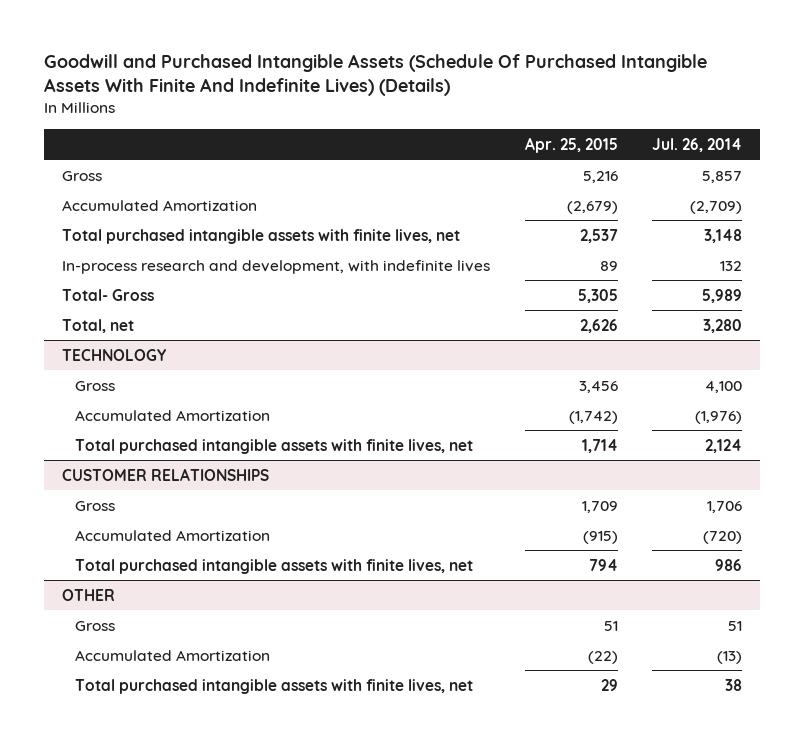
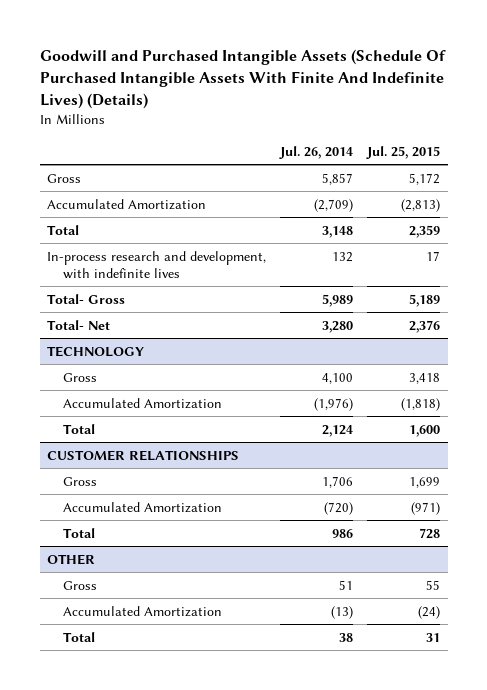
- | Apr. 25, 2015 | Jul. 26, 2014
+ | Jul. 26, 2014 | Jul. 25, 2015
- Total purchased intangible assets with finite lives, net | 2,537 | 3,148
+ Total | 3,148 | 2,359
- Total, net | 2,626 | 3,280
+ Total- Net | 3,280 | 2,376
@ TECHNOLOGY
- Total purchased intangible assets with finite lives, net | 1,714 | 2,124
+ Total | 2,124 | 1,600
@ CUSTOMER RELATIONSHIPS
- Total purchased intangible assets with finite lives, net | 794 | 986
+ Total | 986 | 728
@ OTHER
- Total purchased intangible assets with finite lives, net | 29 | 38
+ Total | 38 | 31

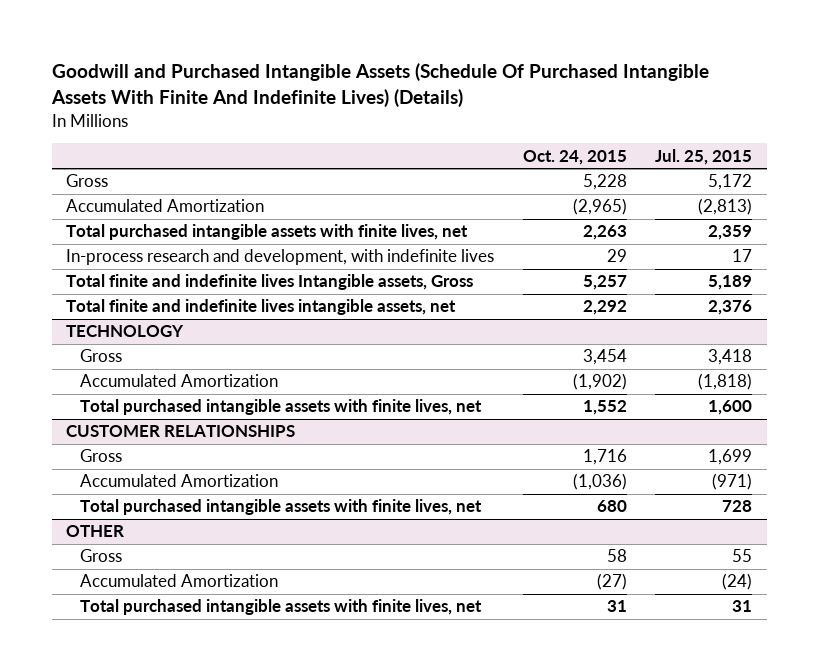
- | Jul. 26, 2014 | Jul. 25, 2015
+ | Oct. 24, 2015 | Jul. 25, 2015
- Total | 3,148 | 2,359
+ Total purchased intangible assets with finite lives, net | 2,263 | 2,359
- Total- Gross | 5,989 | 5,189
- Total- Net | 3,280 | 2,376
+ Total finite and indefinite lives Intangible assets, Gross | 5,257 | 5,189
+ Total finite and indefinite lives intangible assets, net | 2,292 | 2,376
@ TECHNOLOGY
- Total | 2,124 | 1,600
+ Total purchased intangible assets with finite lives, net | 1,552 | 1,600
@ CUSTOMER RELATIONSHIPS
- Total | 986 | 728
+ Total purchased intangible assets with finite lives, net | 680 | 728
@ OTHER
- Total | 38 | 31
+ Total purchased intangible assets with finite lives, net | 31 | 31

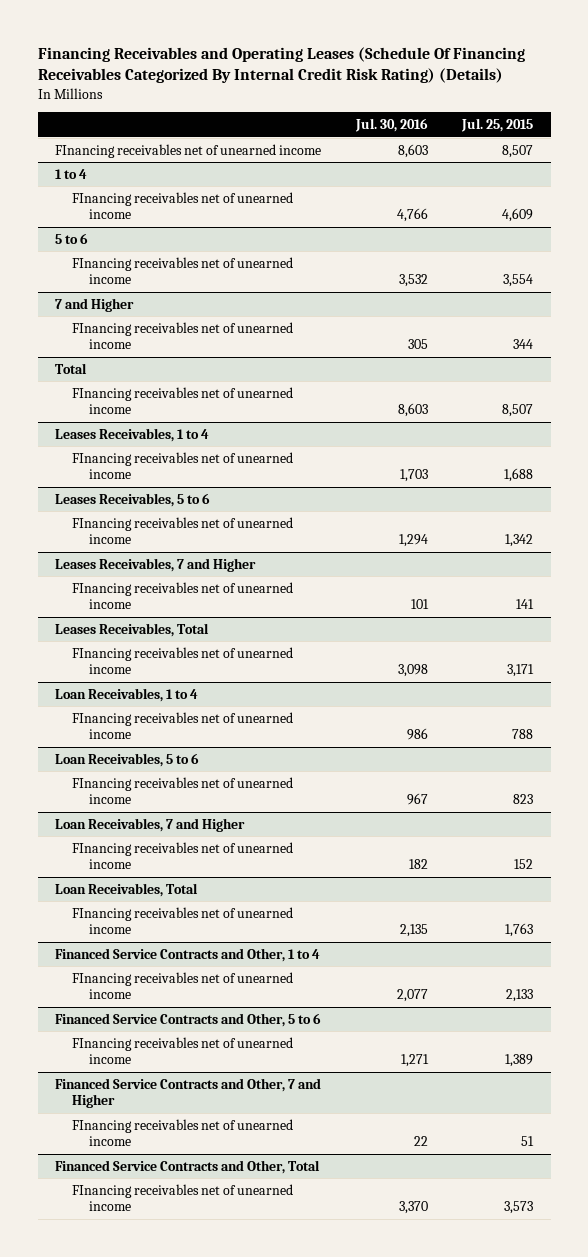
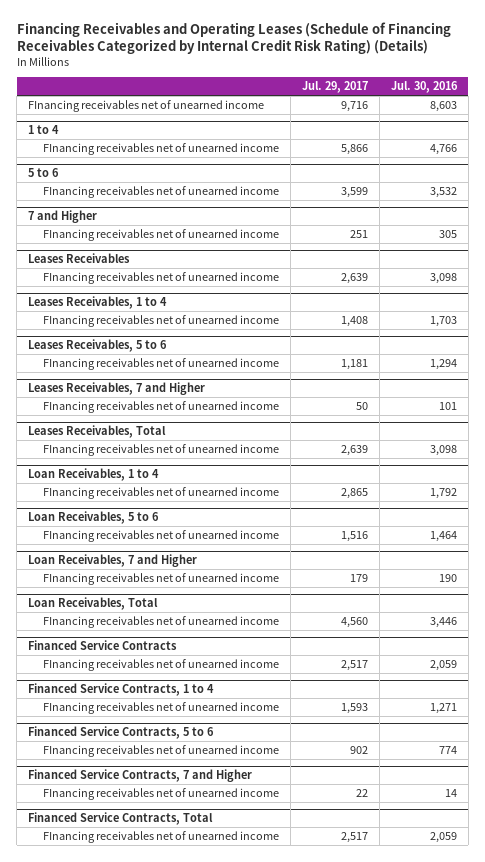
- Financing Receivables and Operating Leases (Schedule Of Financing Receivables Categorized By Internal Credit Risk Rating) (Details)
+ Financing Receivables and Operating Leases (Schedule of Financing Receivables Categorized by Internal Credit Risk Rating) (Details)
- | Jul. 30, 2016 | Jul. 25, 2015
+ | Jul. 29, 2017 | Jul. 30, 2016
- Total
- FInancing receivables net of unearned income | 8,603 | 8,507
+ Leases Receivables
+ FInancing receivables net of unearned income | 2,639 | 3,098
@ Loan Receivables, 1 to 4
- FInancing receivables net of unearned income | 986 | 788
+ FInancing receivables net of unearned income | 2,865 | 1,792
@ Loan Receivables, 5 to 6
- FInancing receivables net of unearned income | 967 | 823
+ FInancing receivables net of unearned income | 1,516 | 1,464
@ Loan Receivables, 7 and Higher
- FInancing receivables net of unearned income | 182 | 152
+ FInancing receivables net of unearned income | 179 | 190
@ Loan Receivables, Total
- FInancing receivables net of unearned income | 2,135 | 1,763
- Financed Service Contracts and Other, 1 to 4
- FInancing receivables net of unearned income | 2,077 | 2,133
- Financed Service Contracts and Other, 5 to 6
@ Loan Receivables, Total
+ FInancing receivables net of unearned income | 4,560 | 3,446
+ Financed Service Contracts
+ FInancing receivables net of unearned income | 2,517 | 2,059
+ Financed Service Contracts, 1 to 4
- Financed Service Contracts and Other, 7 and Higher
- FInancing receivables net of unearned income | 22 | 51
- Financed Service Contracts and Other, Total
- FInancing receivables net of unearned income | 3,370 | 3,573
+ Financed Service Contracts, 5 to 6
+ FInancing receivables net of unearned income | 902 | 774
+ Financed Service Contracts, 7 and Higher
+ FInancing receivables net of unearned income | 22 | 14
+ Financed Service Contracts, Total
+ FInancing receivables net of unearned income | 2,517 | 2,059

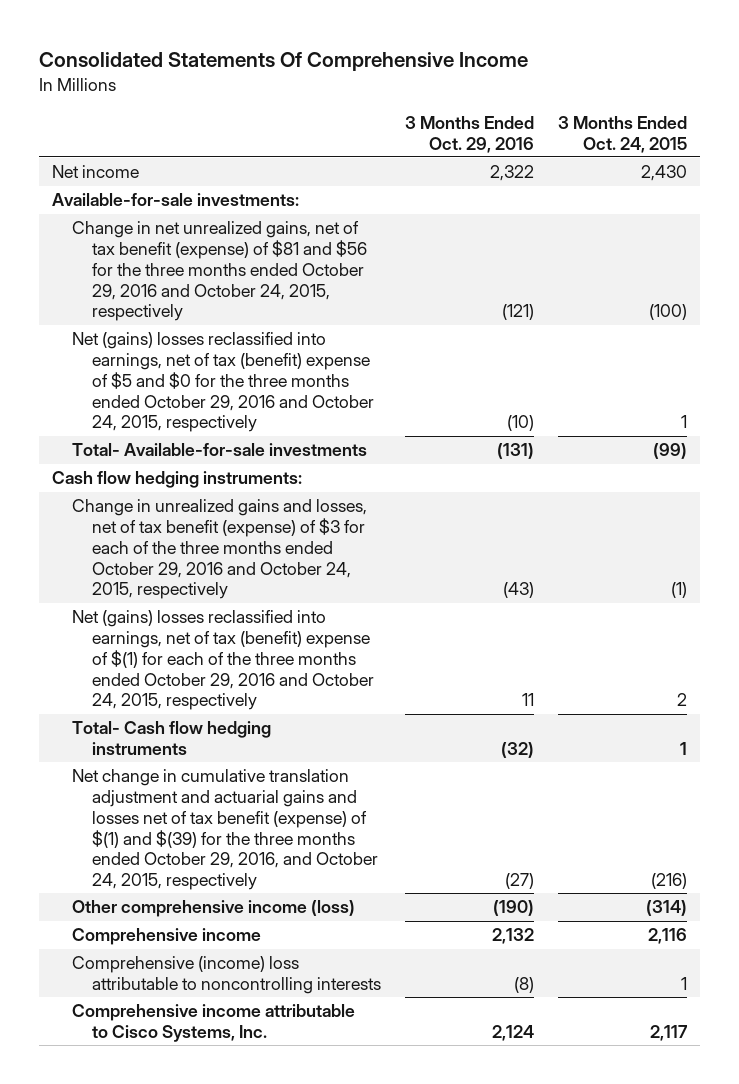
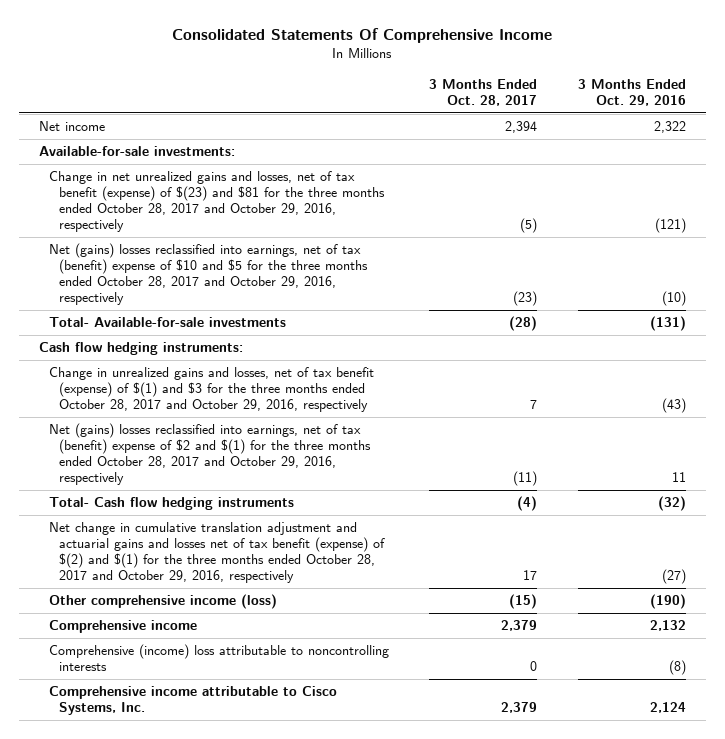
- | 3 Months Ended Oct. 29, 2016 | 3 Months Ended Oct. 24, 2015
+ | 3 Months Ended Oct. 28, 2017 | 3 Months Ended Oct. 29, 2016
- Change in net unrealized gains, net of tax benefit (expense) of $81 and $56 for the three months ended October 29, 2016 and October 24, 2015, respectively | (121) | (100)
- Net (gains) losses reclassified into earnings, net of tax (benefit) expense of $5 and $0 for the three months ended October 29, 2016 and October 24, 2015, respectively | (10) | 1
+ Change in net unrealized gains and losses, net of tax benefit (expense) of $(23) and $81 for the three months ended October 28, 2017 and October 29, 2016, respectively | (5) | (121)
+ Net (gains) losses reclassified into earnings, net of tax (benefit) expense of $10 and $5 for the three months ended October 28, 2017 and October 29, 2016, respectively | (23) | (10)
- Change in unrealized gains and losses, net of tax benefit (expense) of $3 for each of the three months ended October 29, 2016 and October 24, 2015, respectively | (43) | (1)
- Net (gains) losses reclassified into earnings, net of tax (benefit) expense of $(1) for each of the three months ended October 29, 2016 and October 24, 2015, respectively | 11 | 2
+ Change in unrealized gains and losses, net of tax benefit (expense) of $(1) and $3 for the three months ended October 28, 2017 and October 29, 2016, respectively | 7 | (43)
+ Net (gains) losses reclassified into earnings, net of tax (benefit) expense of $2 and $(1) for the three months ended October 28, 2017 and October 29, 2016, respectively | (11) | 11
- Net change in cumulative translation adjustment and actuarial gains and losses net of tax benefit (expense) of $(1) and $(39) for the three months ended October 29, 2016, and October 24, 2015, respectively | (27) | (216)
+ Net change in cumulative translation adjustment and actuarial gains and losses net of tax benefit (expense) of $(2) and $(1) for the three months ended October 28, 2017 and October 29, 2016, respectively | 17 | (27)

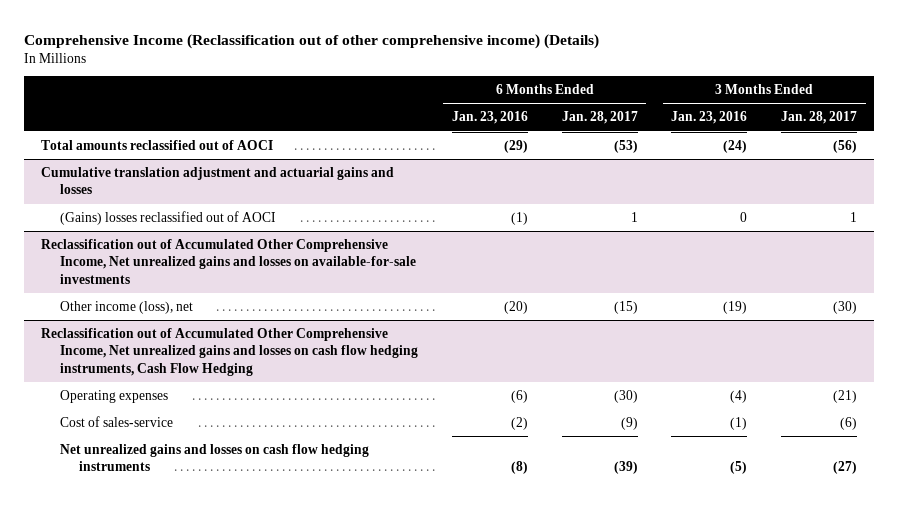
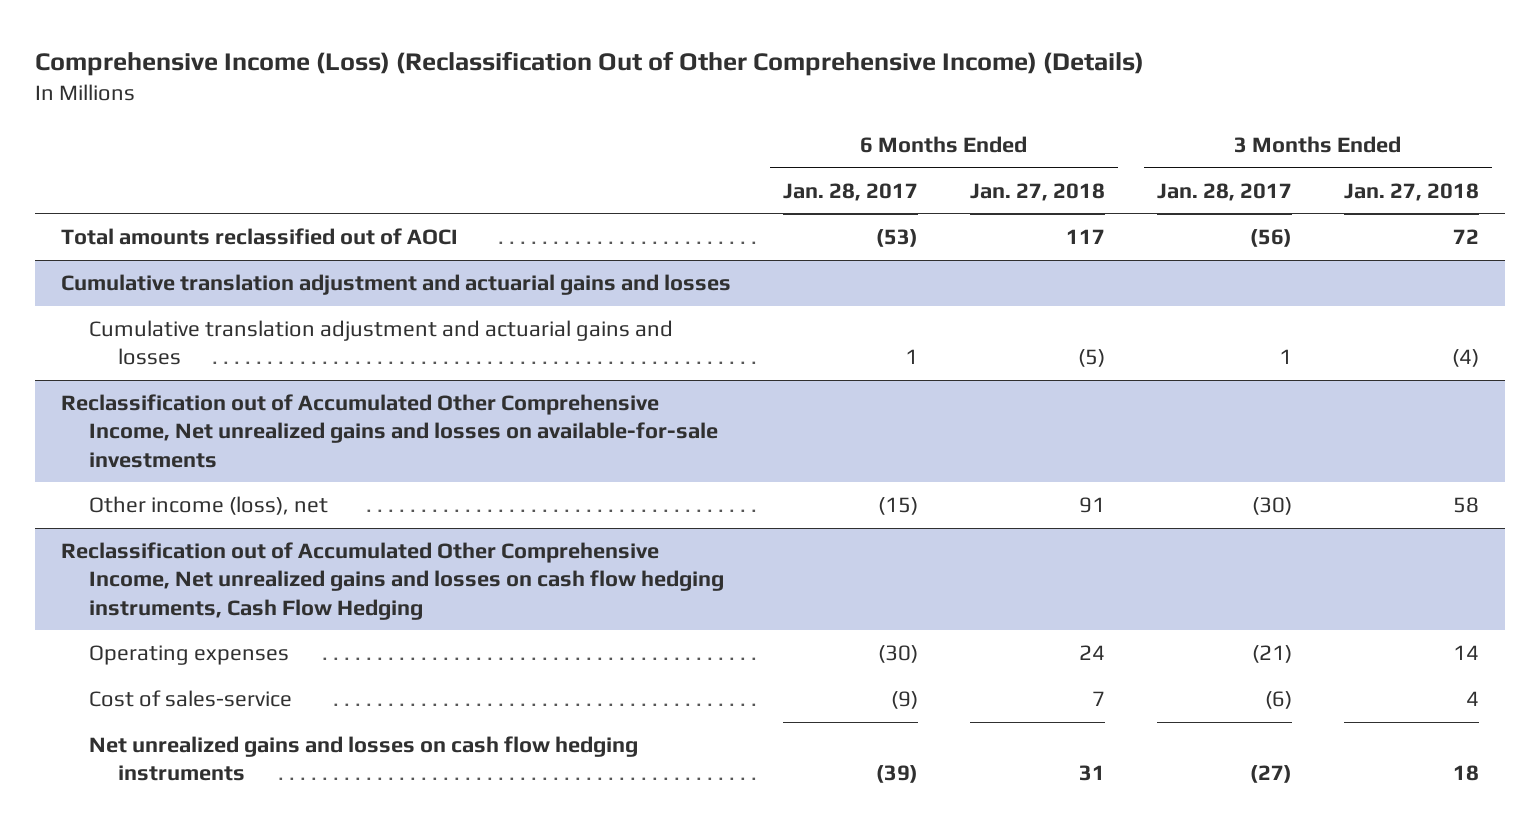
- Comprehensive Income (Reclassification out of other comprehensive income) (Details)
+ Comprehensive Income (Loss) (Reclassification Out of Other Comprehensive Income) (Details)
- | 6 Months Ended Jan. 23, 2016 | 6 Months Ended Jan. 28, 2017 | 3 Months Ended Jan. 23, 2016 | 3 Months Ended Jan. 28, 2017
+ | 6 Months Ended Jan. 28, 2017 | 6 Months Ended Jan. 27, 2018 | 3 Months Ended Jan. 28, 2017 | 3 Months Ended Jan. 27, 2018
@ Cumulative translation adjustment and actuarial gains and losses
- (Gains) losses reclassified out of AOCI | (1) | 1 | 0 | 1
+ Cumulative translation adjustment and actuarial gains and losses | 1 | (5) | 1 | (4)

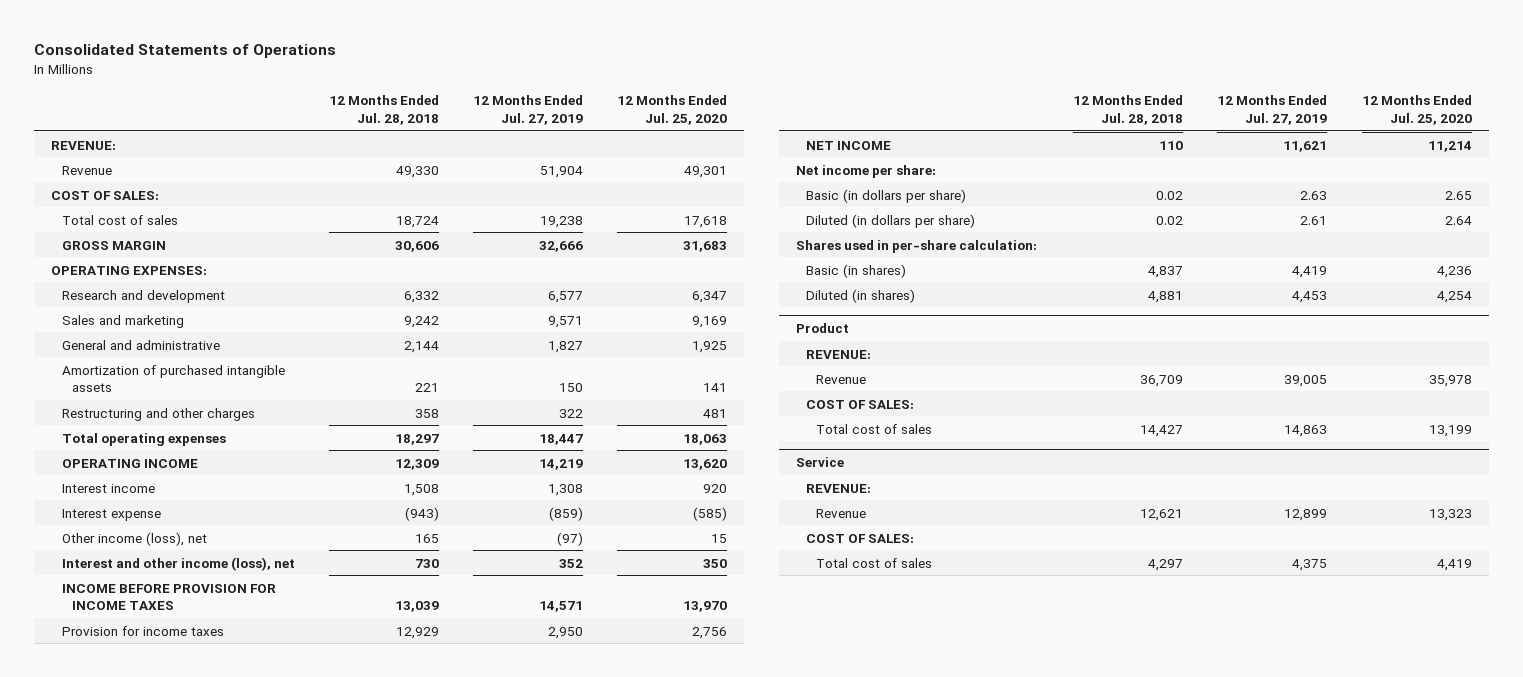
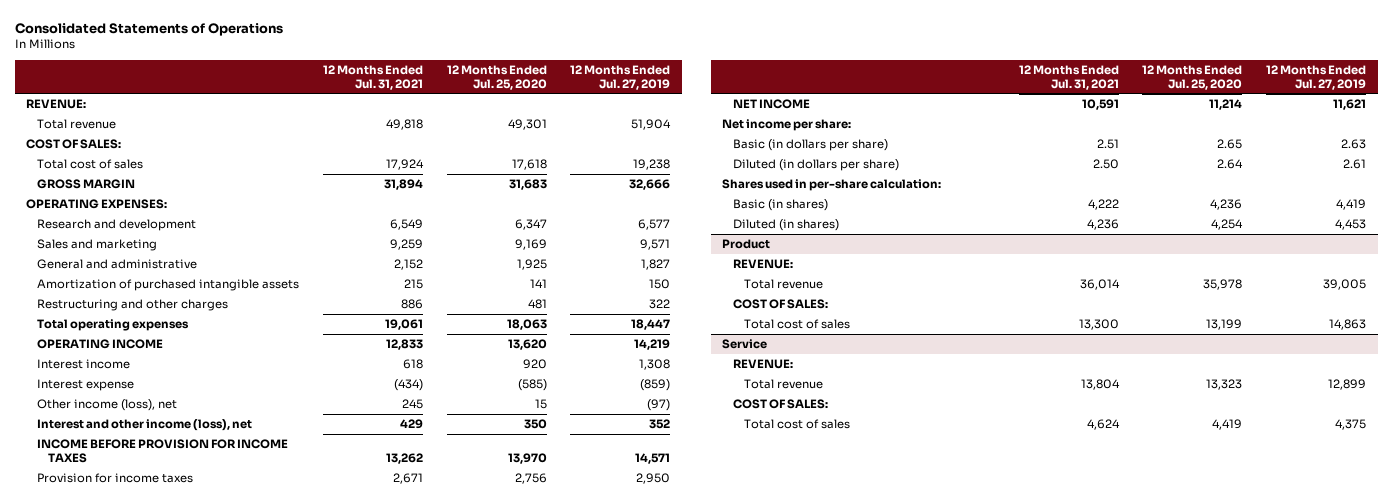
- | 12 Months Ended Jul. 28, 2018 | 12 Months Ended Jul. 27, 2019 | 12 Months Ended Jul. 25, 2020
+ | 12 Months Ended Jul. 31, 2021 | 12 Months Ended Jul. 25, 2020 | 12 Months Ended Jul. 27, 2019
- Revenue | 49,330 | 51,904 | 49,301
+ Total revenue | 49,818 | 49,301 | 51,904
@ Product
- Revenue | 36,709 | 39,005 | 35,978
+ Total revenue | 36,014 | 35,978 | 39,005
@ Service
- Revenue | 12,621 | 12,899 | 13,323
+ Total revenue | 13,804 | 13,323 | 12,899

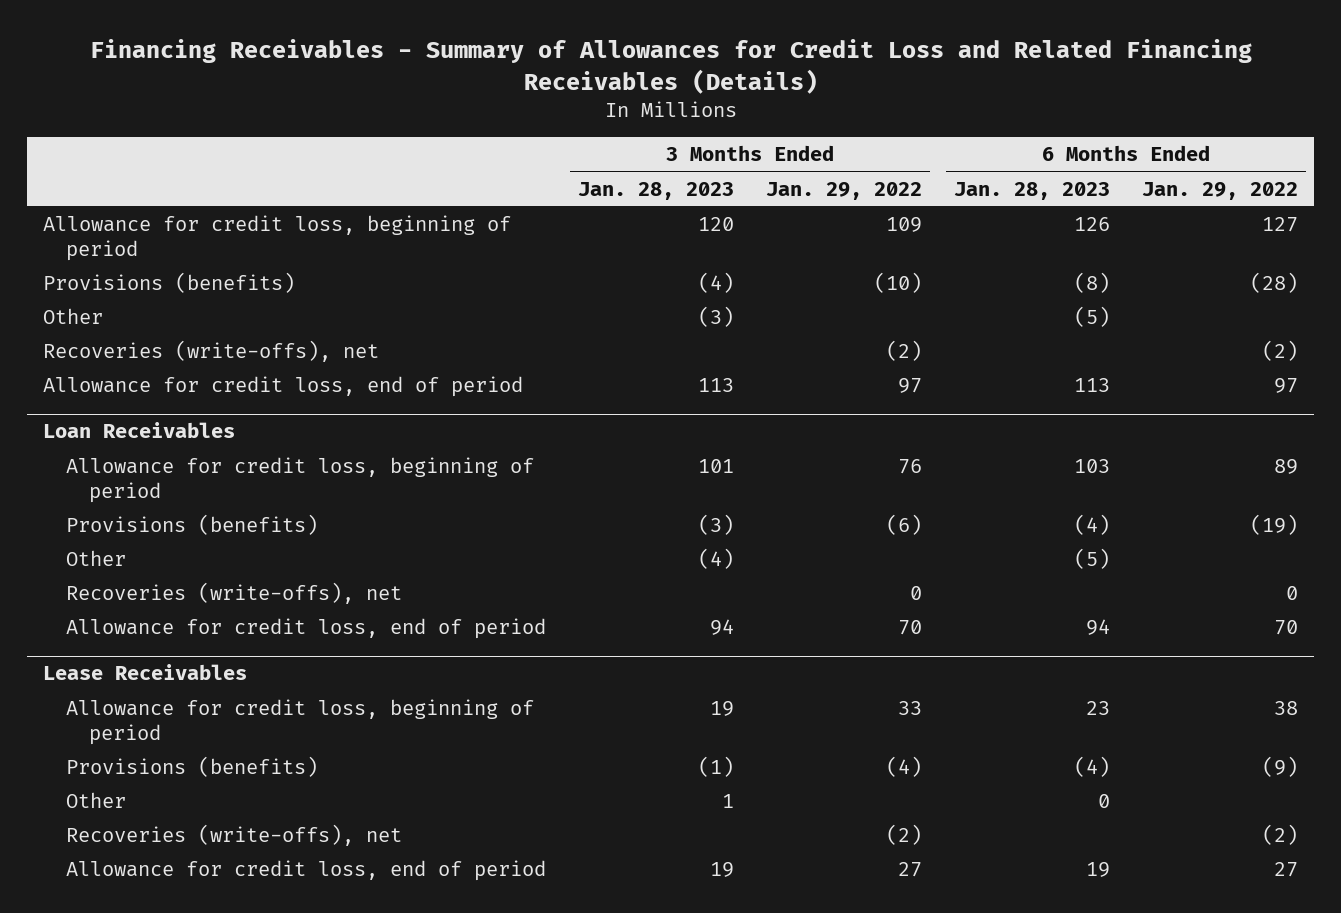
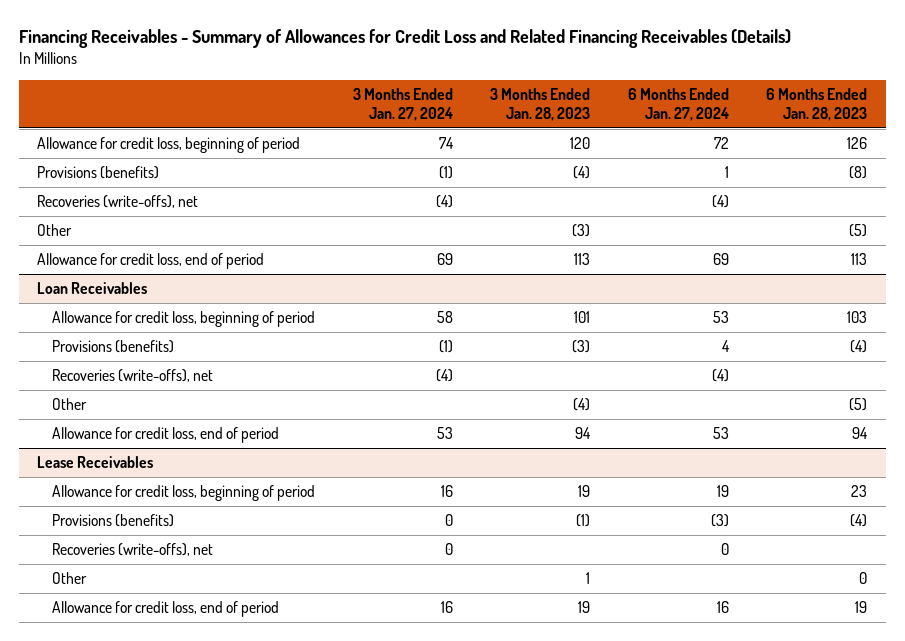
- | 3 Months Ended Jan. 28, 2023 | 3 Months Ended Jan. 29, 2022 | 6 Months Ended Jan. 28, 2023 | 6 Months Ended Jan. 29, 2022
+ | 3 Months Ended Jan. 27, 2024 | 3 Months Ended Jan. 28, 2023 | 6 Months Ended Jan. 27, 2024 | 6 Months Ended Jan. 28, 2023
moved down: Other | | (3) | | (5)
@ Loan Receivables
moved down: Other | | (4) | | (5)
@ Lease Receivables
moved down: Other | | 1 | | 0

